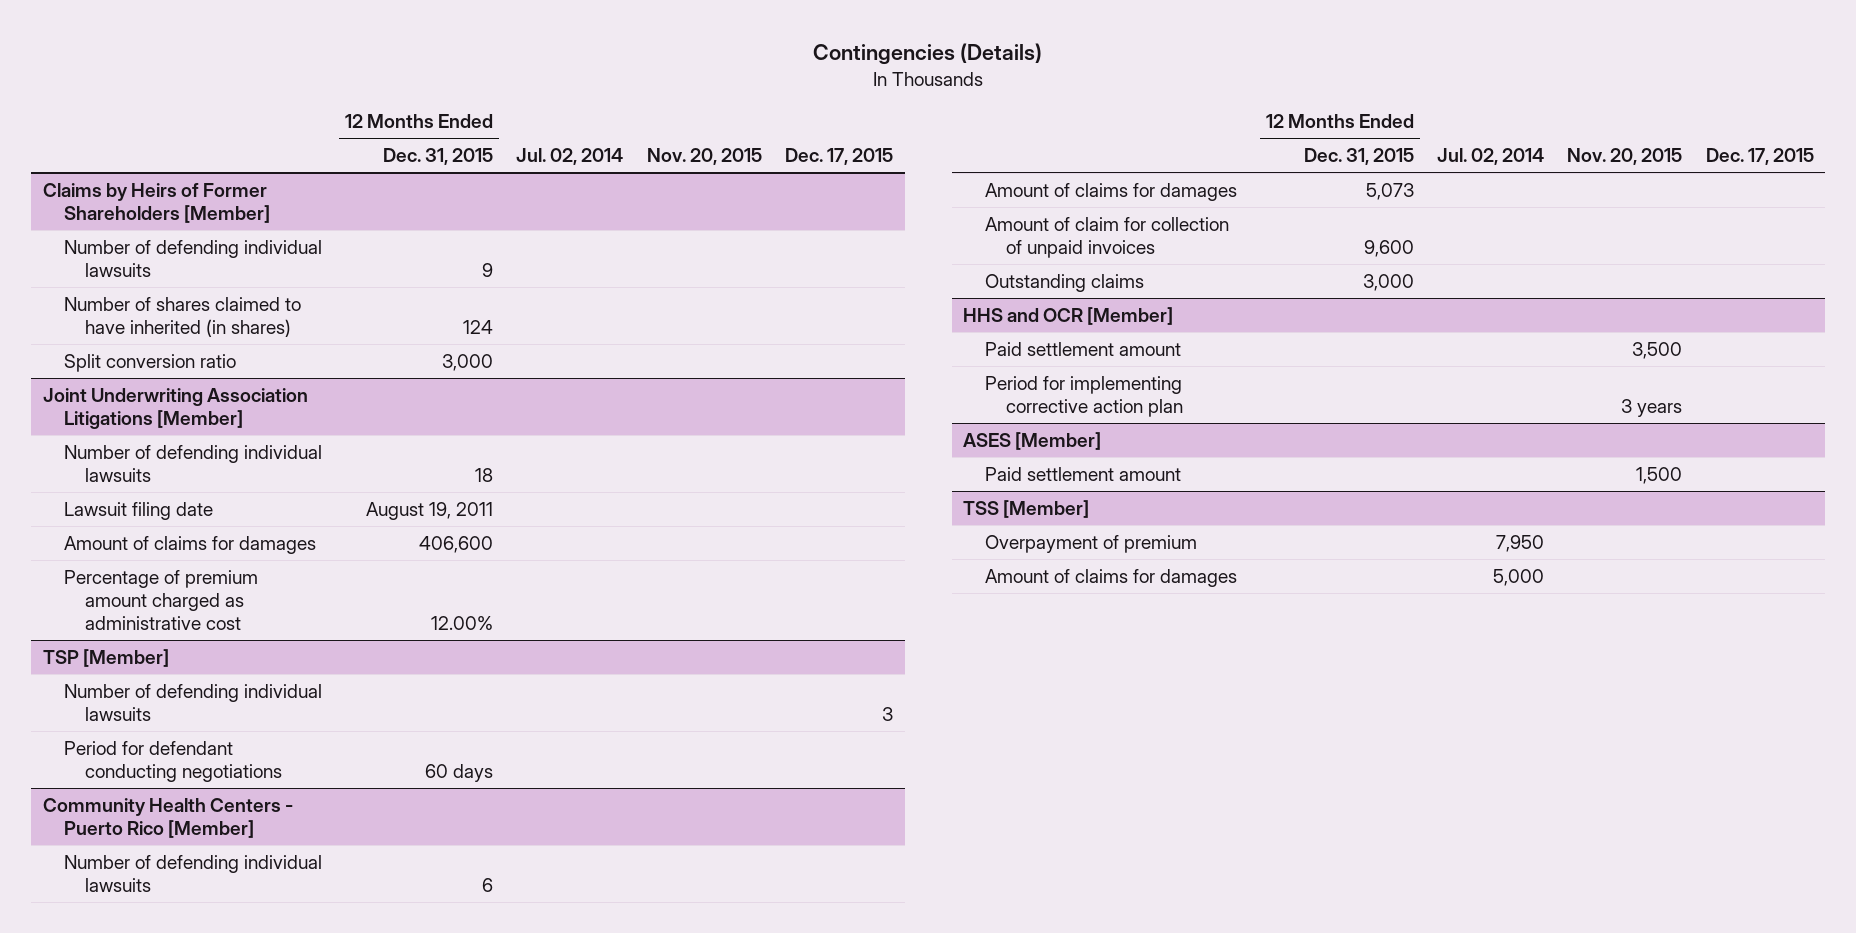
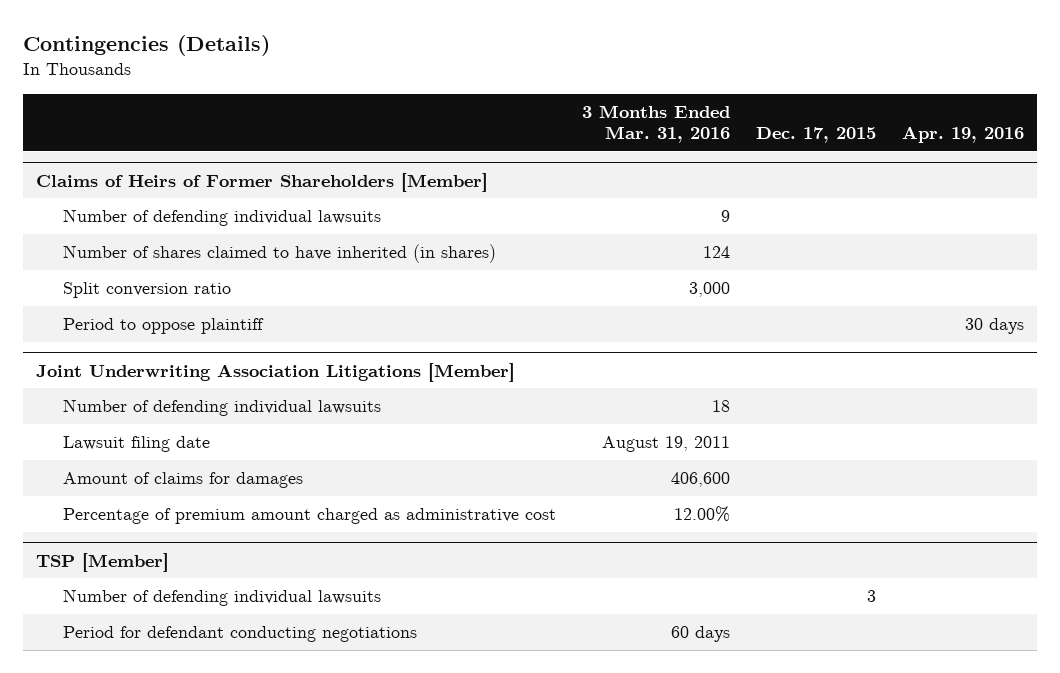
- | 12 Months Ended Dec. 31, 2015 | Jul. 02, 2014 | Nov. 20, 2015 | Dec. 17, 2015
+ | 3 Months Ended Mar. 31, 2016 | Dec. 17, 2015 | Apr. 19, 2016
- Claims by Heirs of Former Shareholders [Member]
+ Claims of Heirs of Former Shareholders [Member]
+ Period to oppose plaintiff | | | 30 days
- Community Health Centers - Puerto Rico [Member]
- Number of defending individual lawsuits | 6 | | |
- Amount of claims for damages | 5,073 | | |
- Amount of claim for collection of unpaid invoices | 9,600 | | |
- Outstanding claims | 3,000 | | |
- HHS and OCR [Member]
- Paid settlement amount | | | 3,500 |
- Period for implementing corrective action plan | | | 3 years |
- ASES [Member]
- Paid settlement amount | | | 1,500 |
- TSS [Member]
- Overpayment of premium | | 7,950 | |
- Amount of claims for damages | | 5,000 | |

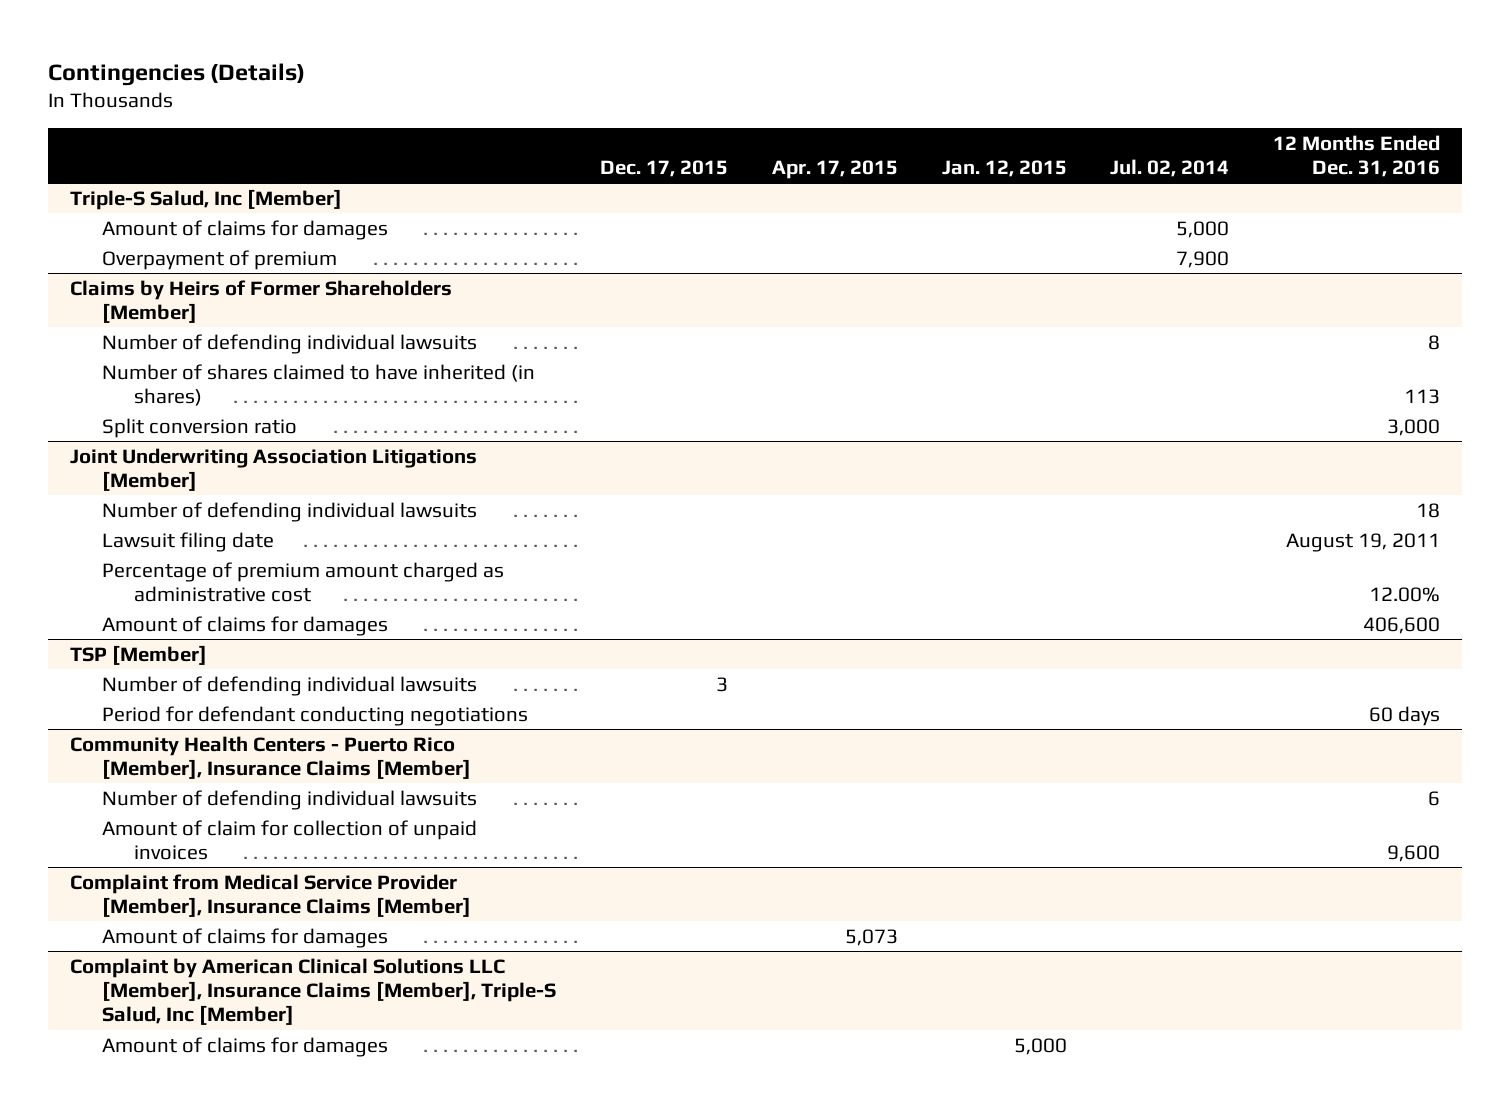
- | 3 Months Ended Mar. 31, 2016 | Dec. 17, 2015 | Apr. 19, 2016
+ | Dec. 17, 2015 | Apr. 17, 2015 | Jan. 12, 2015 | Jul. 02, 2014 | 12 Months Ended Dec. 31, 2016
- Claims of Heirs of Former Shareholders [Member]
+ Triple-S Salud, Inc [Member]
+ Amount of claims for damages | | | | 5,000 |
+ Overpayment of premium | | | | 7,900 |
+ Claims by Heirs of Former Shareholders [Member]
- Period to oppose plaintiff | | | 30 days
@ Joint Underwriting Association Litigations [Member]
moved down: Amount of claims for damages | | | | | 406,600
+ Community Health Centers - Puerto Rico [Member], Insurance Claims [Member]
+ Number of defending individual lawsuits | | | | | 6
+ Amount of claim for collection of unpaid invoices | | | | | 9,600
+ Complaint from Medical Service Provider [Member], Insurance Claims [Member]
+ Amount of claims for damages | | 5,073 | | |
+ Complaint by American Clinical Solutions LLC [Member], Insurance Claims [Member], Triple-S Salud, Inc [Member]
+ Amount of claims for damages | | | 5,000 | |

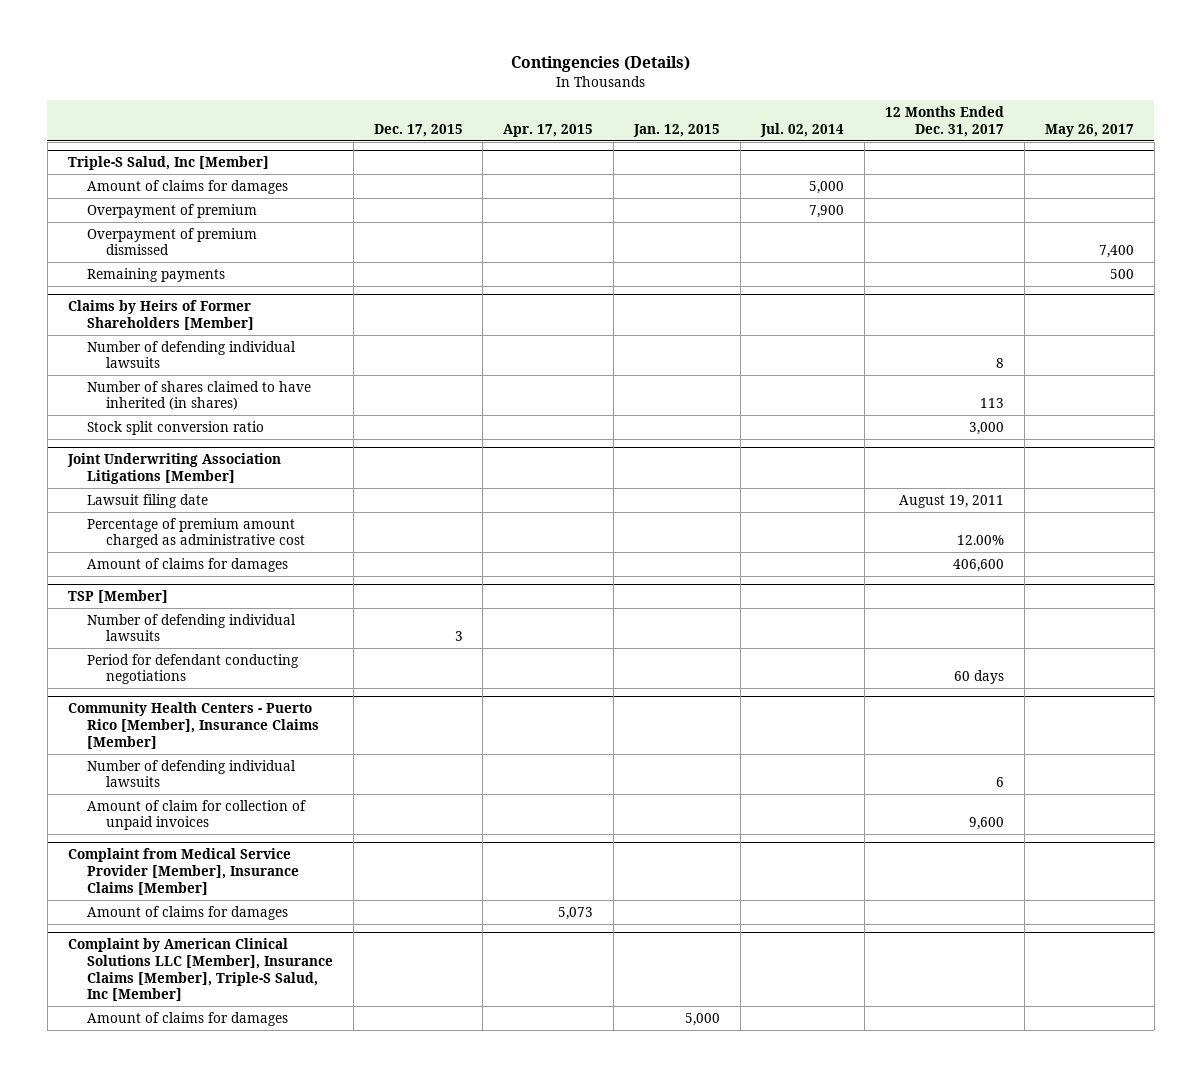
- | Dec. 17, 2015 | Apr. 17, 2015 | Jan. 12, 2015 | Jul. 02, 2014 | 12 Months Ended Dec. 31, 2016
+ | Dec. 17, 2015 | Apr. 17, 2015 | Jan. 12, 2015 | Jul. 02, 2014 | 12 Months Ended Dec. 31, 2017 | May 26, 2017
@ Triple-S Salud, Inc [Member]
+ Overpayment of premium dismissed | | | | | | 7,400
+ Remaining payments | | | | | | 500
@ Claims by Heirs of Former Shareholders [Member]
- Split conversion ratio | | | | | 3,000
+ Stock split conversion ratio | | | | | 3,000 |
@ Joint Underwriting Association Litigations [Member]
- Number of defending individual lawsuits | | | | | 18

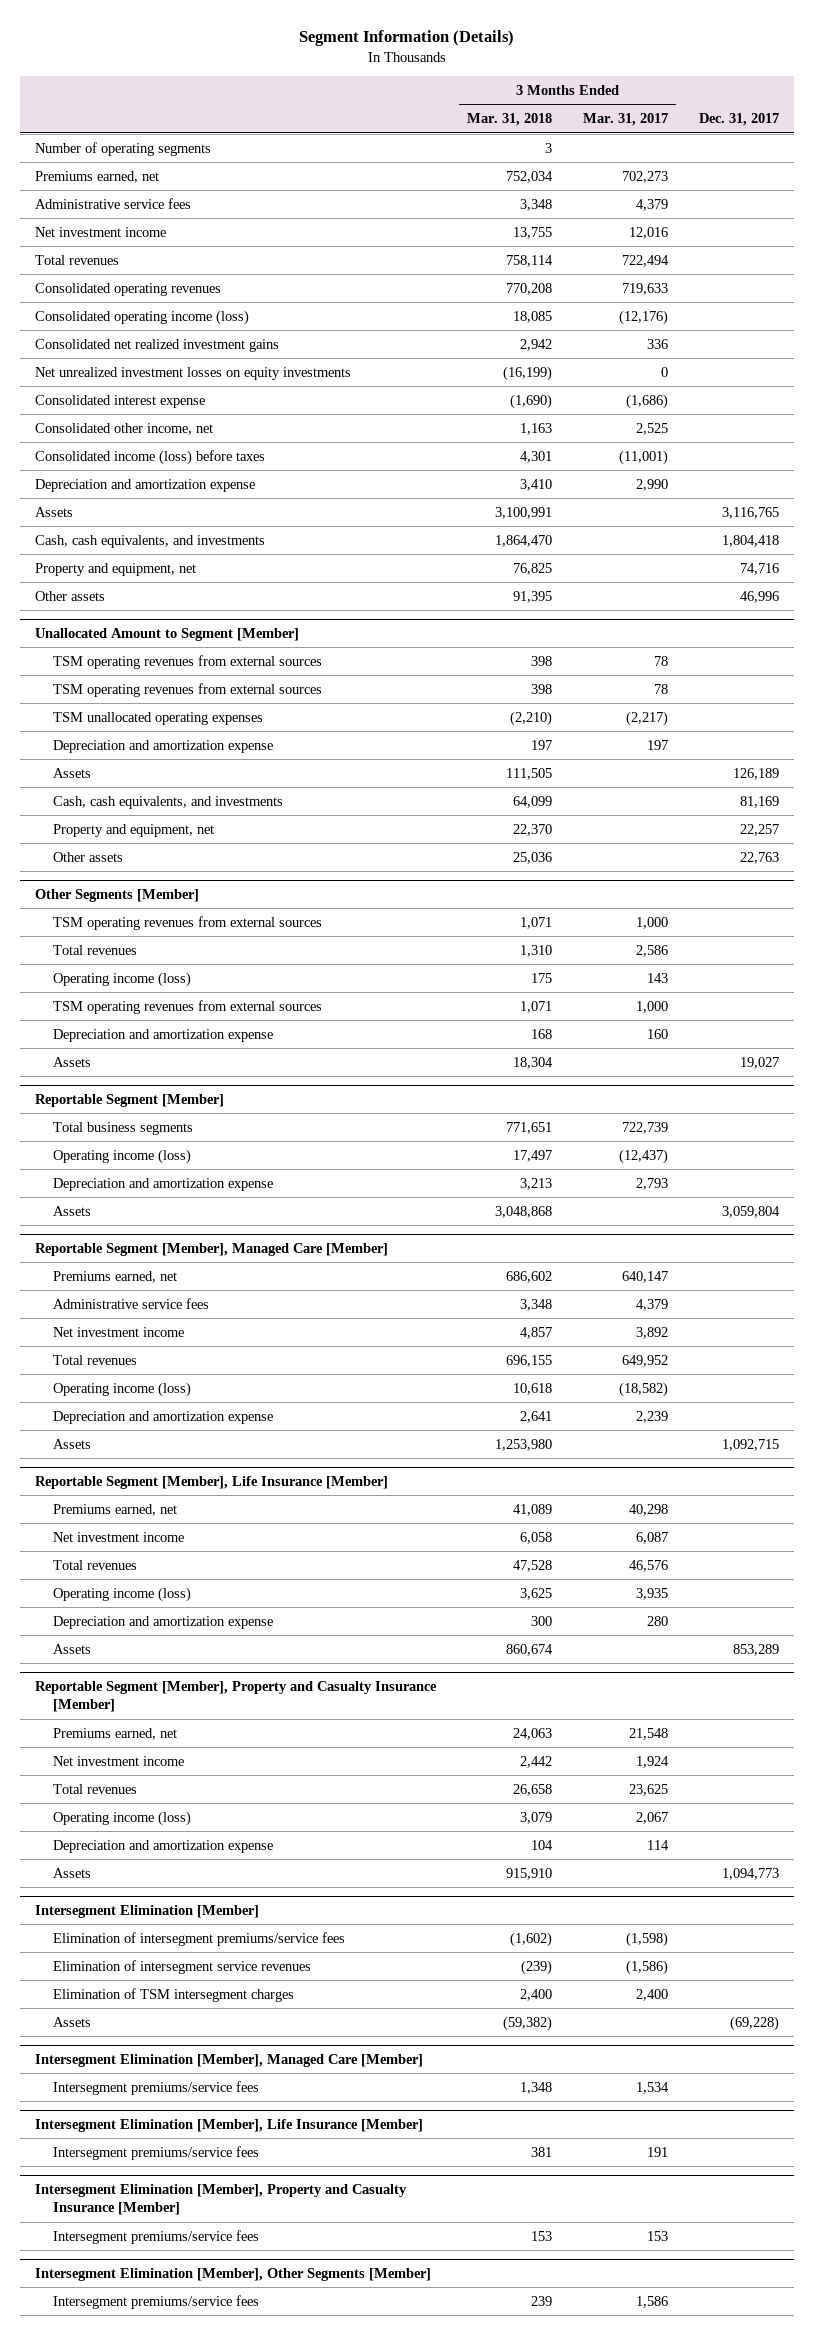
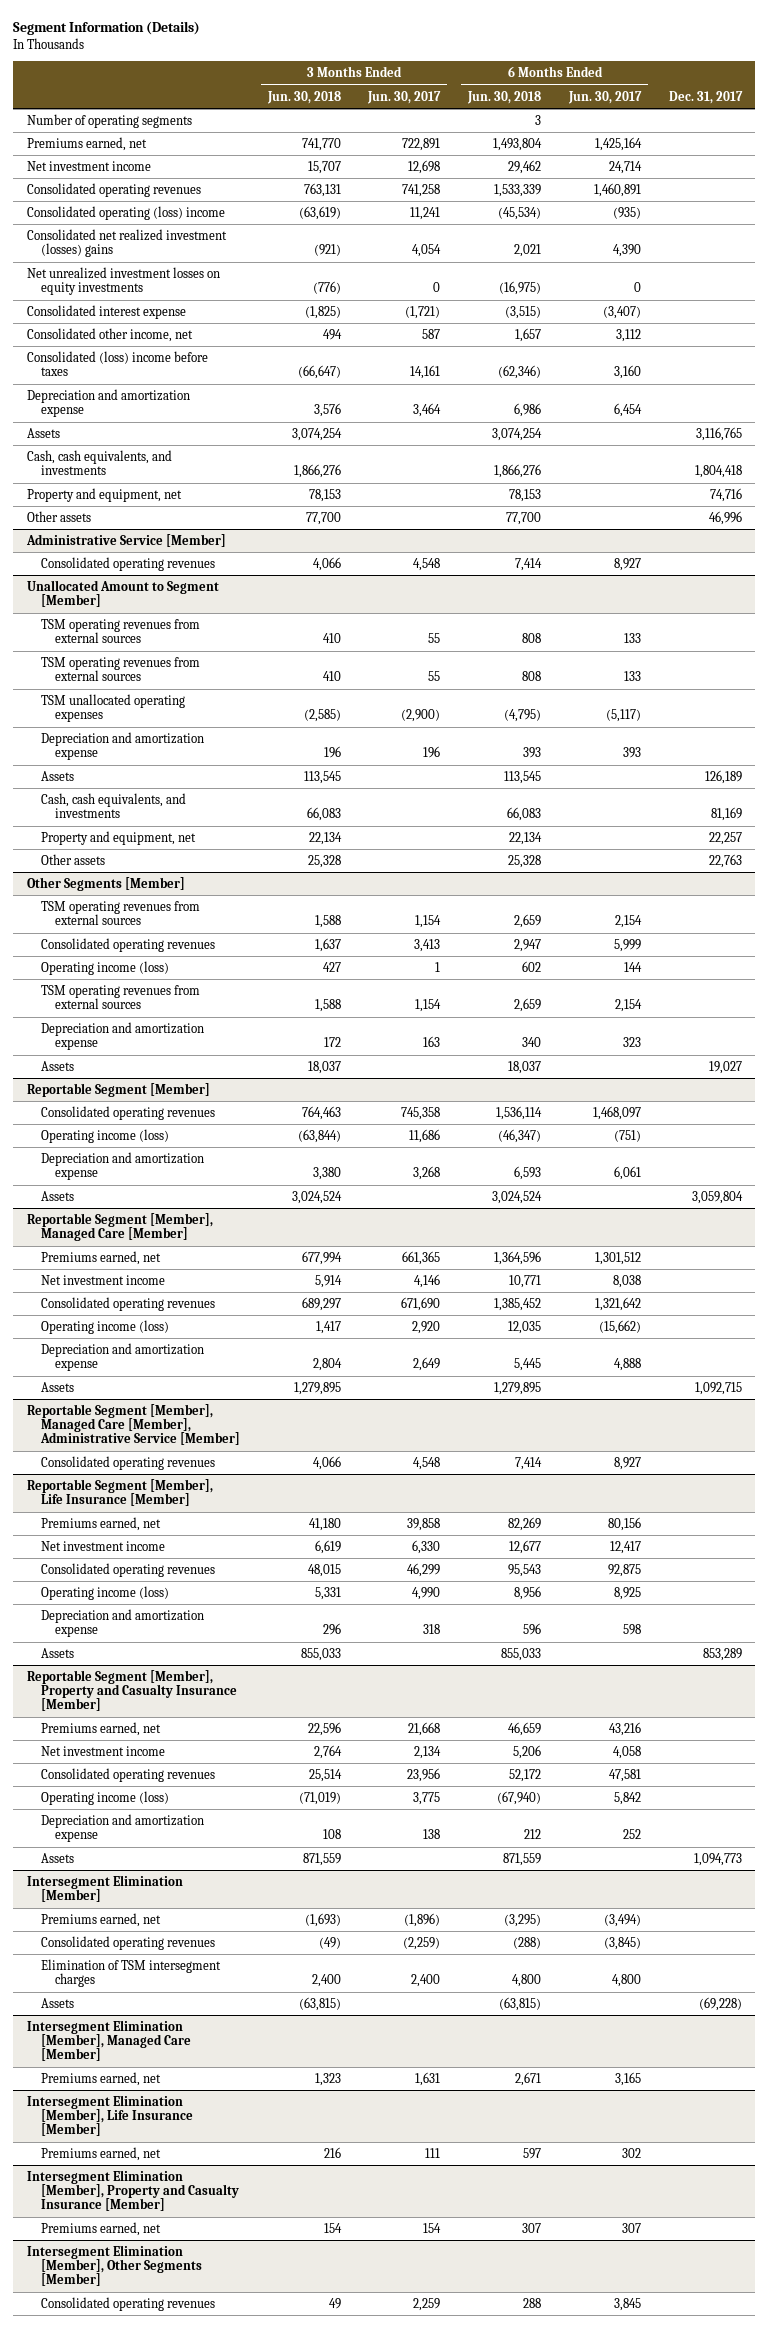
- | 3 Months Ended Mar. 31, 2018 | 3 Months Ended Mar. 31, 2017 | Dec. 31, 2017
+ | 3 Months Ended Jun. 30, 2018 | 3 Months Ended Jun. 30, 2017 | 6 Months Ended Jun. 30, 2018 | 6 Months Ended Jun. 30, 2017 | Dec. 31, 2017
- Administrative service fees | 3,348 | 4,379 |
- Total revenues | 758,114 | 722,494 |
- Consolidated operating income (loss) | 18,085 | (12,176) |
- Consolidated net realized investment gains | 2,942 | 336 |
+ Consolidated operating (loss) income | (63,619) | 11,241 | (45,534) | (935) |
+ Consolidated net realized investment (losses) gains | (921) | 4,054 | 2,021 | 4,390 |
- Consolidated income (loss) before taxes | 4,301 | (11,001) |
+ Consolidated (loss) income before taxes | (66,647) | 14,161 | (62,346) | 3,160 |
+ Administrative Service [Member]
+ Consolidated operating revenues | 4,066 | 4,548 | 7,414 | 8,927 |
@ Other Segments [Member]
- Total revenues | 1,310 | 2,586 |
+ Consolidated operating revenues | 1,637 | 3,413 | 2,947 | 5,999 |
@ Reportable Segment [Member]
- Total business segments | 771,651 | 722,739 |
+ Consolidated operating revenues | 764,463 | 745,358 | 1,536,114 | 1,468,097 |
@ Reportable Segment [Member], Managed Care [Member]
- Administrative service fees | 3,348 | 4,379 |
- Total revenues | 696,155 | 649,952 |
+ Consolidated operating revenues | 689,297 | 671,690 | 1,385,452 | 1,321,642 |
+ Reportable Segment [Member], Managed Care [Member], Administrative Service [Member]
+ Consolidated operating revenues | 4,066 | 4,548 | 7,414 | 8,927 |
@ Reportable Segment [Member], Life Insurance [Member]
- Total revenues | 47,528 | 46,576 |
+ Consolidated operating revenues | 48,015 | 46,299 | 95,543 | 92,875 |
@ Reportable Segment [Member], Property and Casualty Insurance [Member]
- Total revenues | 26,658 | 23,625 |
+ Consolidated operating revenues | 25,514 | 23,956 | 52,172 | 47,581 |
@ Intersegment Elimination [Member]
- Elimination of intersegment premiums/service fees | (1,602) | (1,598) |
- Elimination of intersegment service revenues | (239) | (1,586) |
+ Premiums earned, net | (1,693) | (1,896) | (3,295) | (3,494) |
+ Consolidated operating revenues | (49) | (2,259) | (288) | (3,845) |
@ Intersegment Elimination [Member], Managed Care [Member]
- Intersegment premiums/service fees | 1,348 | 1,534 |
+ Premiums earned, net | 1,323 | 1,631 | 2,671 | 3,165 |
@ Intersegment Elimination [Member], Life Insurance [Member]
- Intersegment premiums/service fees | 381 | 191 |
+ Premiums earned, net | 216 | 111 | 597 | 302 |
@ Intersegment Elimination [Member], Property and Casualty Insurance [Member]
- Intersegment premiums/service fees | 153 | 153 |
+ Premiums earned, net | 154 | 154 | 307 | 307 |
@ Intersegment Elimination [Member], Other Segments [Member]
- Intersegment premiums/service fees | 239 | 1,586 |
+ Consolidated operating revenues | 49 | 2,259 | 288 | 3,845 |

